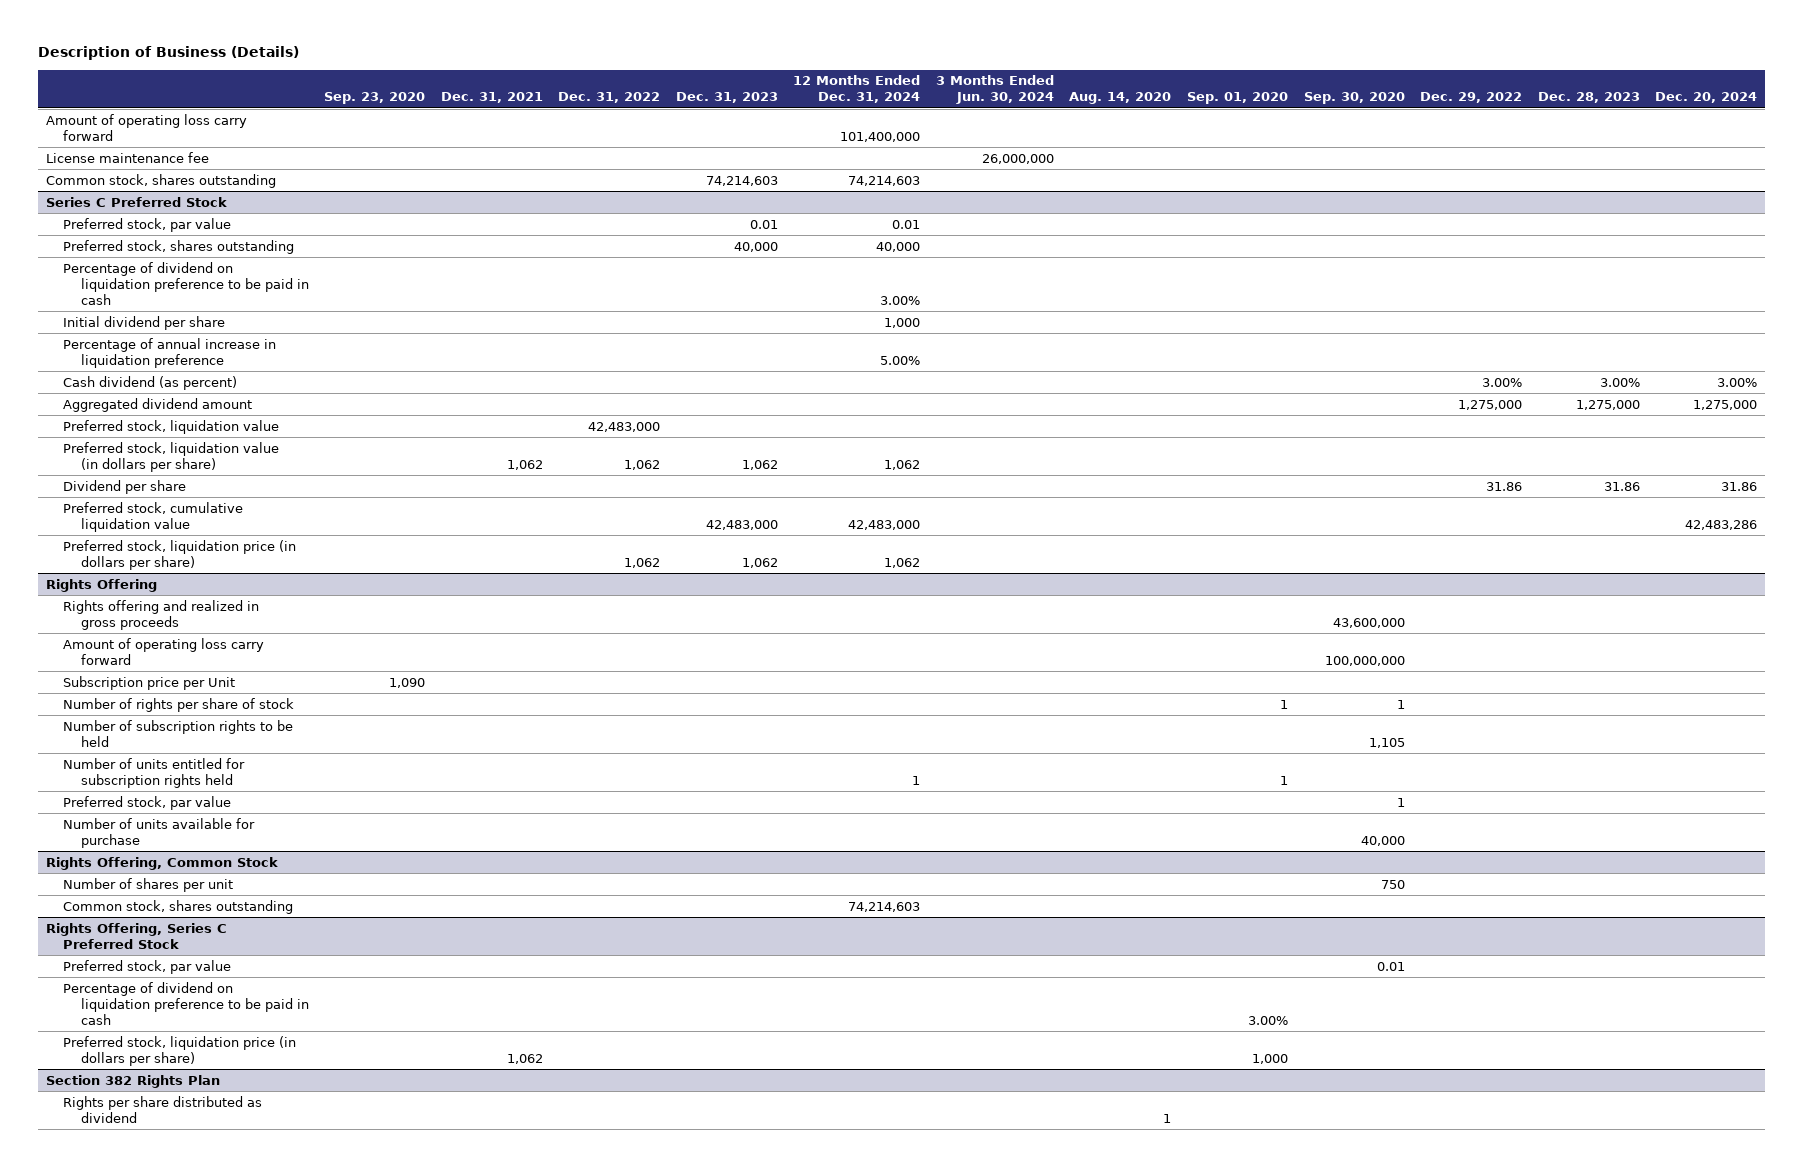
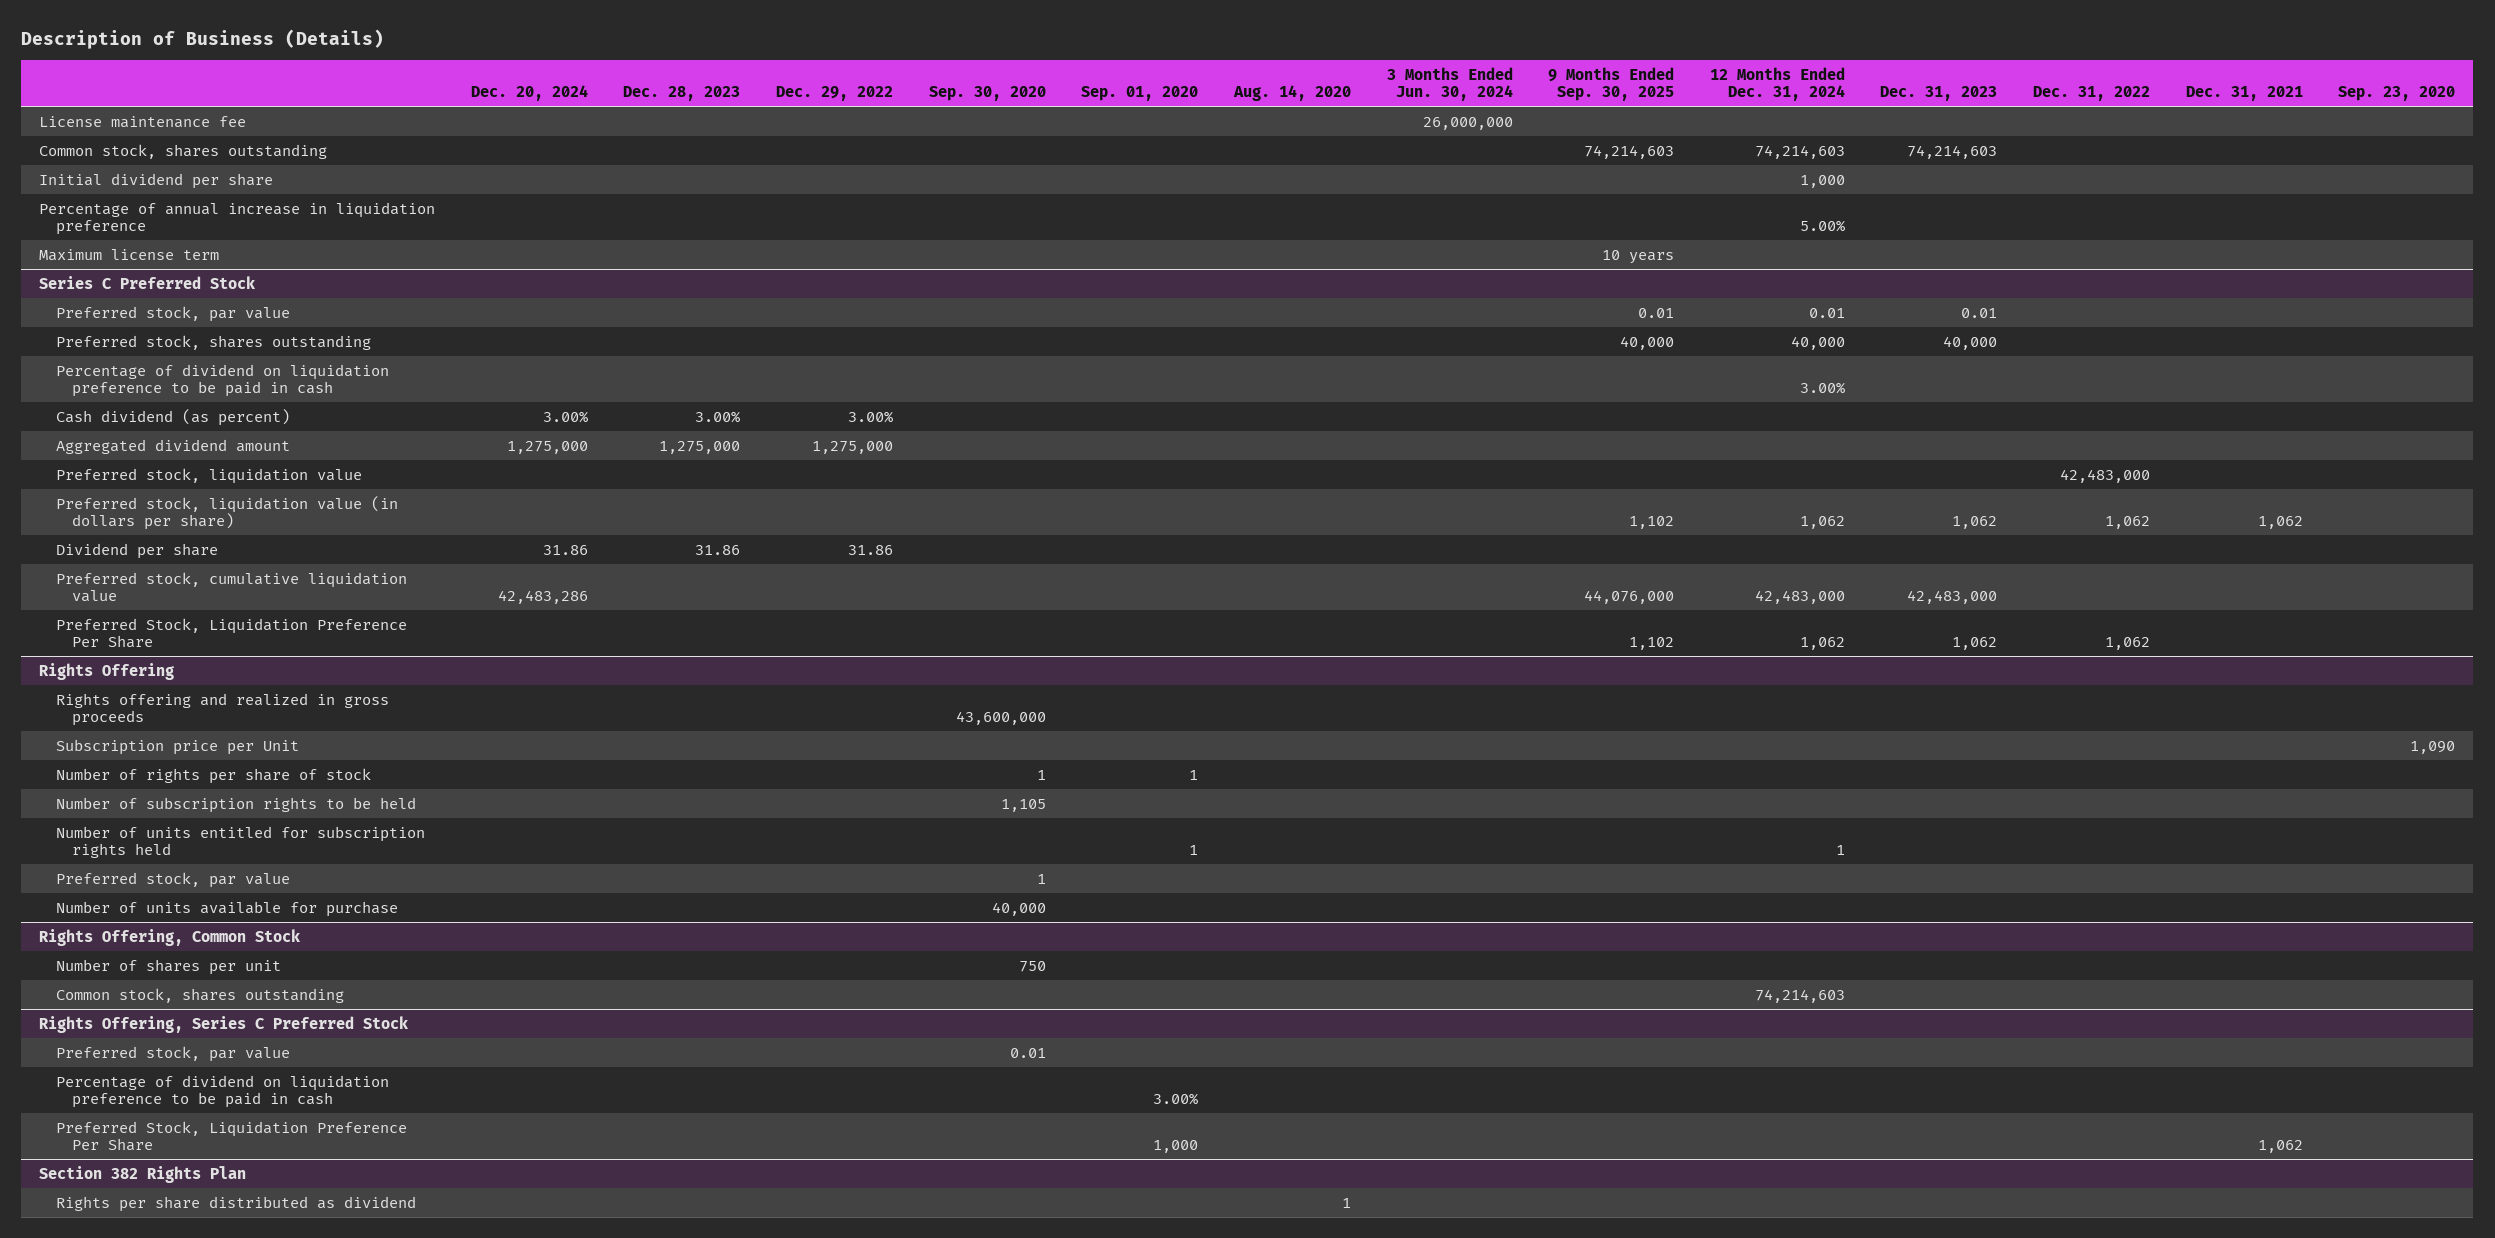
- | Sep. 23, 2020 | Dec. 31, 2021 | Dec. 31, 2022 | Dec. 31, 2023 | 12 Months Ended Dec. 31, 2024 | 3 Months Ended Jun. 30, 2024 | Aug. 14, 2020 | Sep. 01, 2020 | Sep. 30, 2020 | Dec. 29, 2022 | Dec. 28, 2023 | Dec. 20, 2024
+ | Dec. 20, 2024 | Dec. 28, 2023 | Dec. 29, 2022 | Sep. 30, 2020 | Sep. 01, 2020 | Aug. 14, 2020 | 3 Months Ended Jun. 30, 2024 | 9 Months Ended Sep. 30, 2025 | 12 Months Ended Dec. 31, 2024 | Dec. 31, 2023 | Dec. 31, 2022 | Dec. 31, 2021 | Sep. 23, 2020
- Amount of operating loss carry forward | | | | | 101,400,000 | | | | | | |
+ Initial dividend per share | | | | | | | | | 1,000 | | | |
+ Percentage of annual increase in liquidation preference | | | | | | | | | 5.00% | | | |
+ Maximum license term | | | | | | | | 10 years | | | | |
@ Series C Preferred Stock
- Initial dividend per share | | | | | 1,000 | | | | | | |
- Percentage of annual increase in liquidation preference | | | | | 5.00% | | | | | | |
- Preferred stock, liquidation price (in dollars per share) | | | 1,062 | 1,062 | 1,062 | | | | | | |
+ Preferred Stock, Liquidation Preference Per Share | | | | | | | | 1,102 | 1,062 | 1,062 | 1,062 | |
@ Rights Offering
- Amount of operating loss carry forward | | | | | | | | | 100,000,000 | | |
@ Rights Offering, Series C Preferred Stock
- Preferred stock, liquidation price (in dollars per share) | | 1,062 | | | | | | 1,000 | | | |
+ Preferred Stock, Liquidation Preference Per Share | | | | | 1,000 | | | | | | | 1,062 |

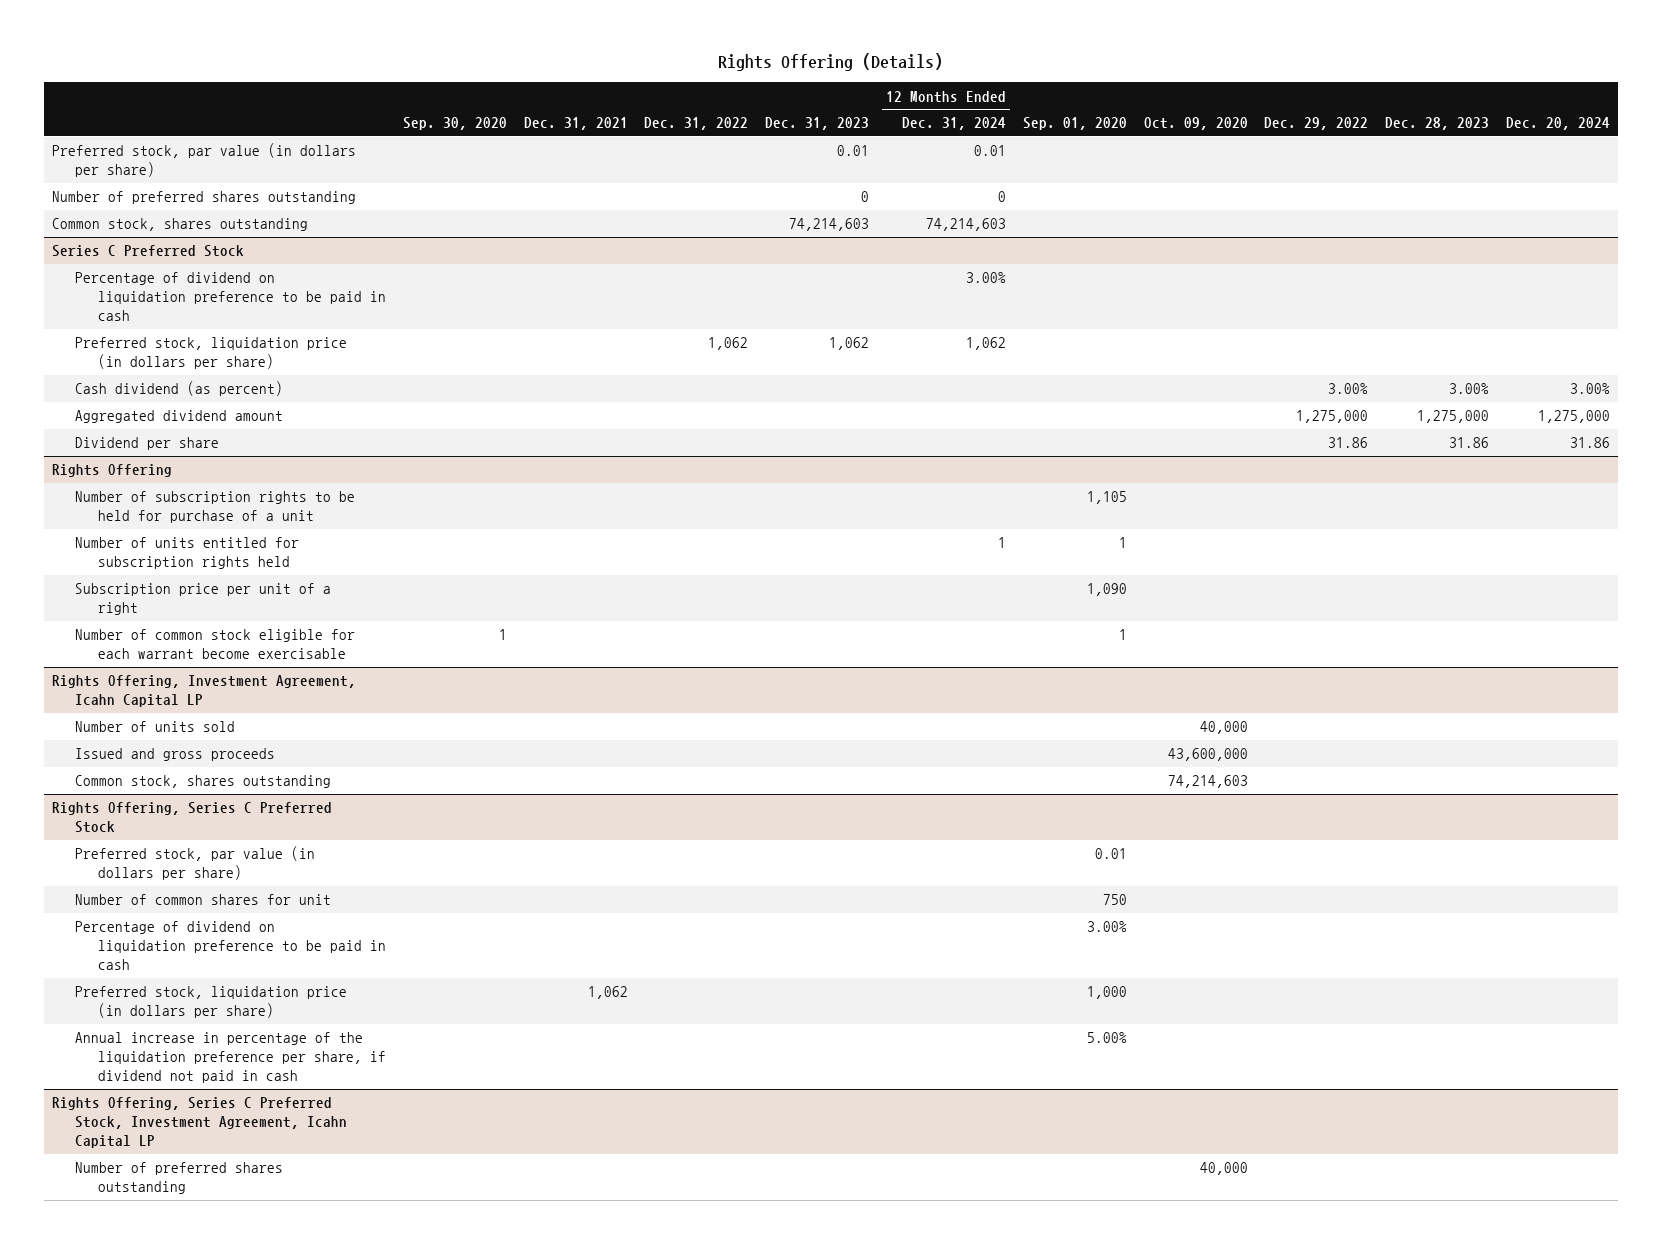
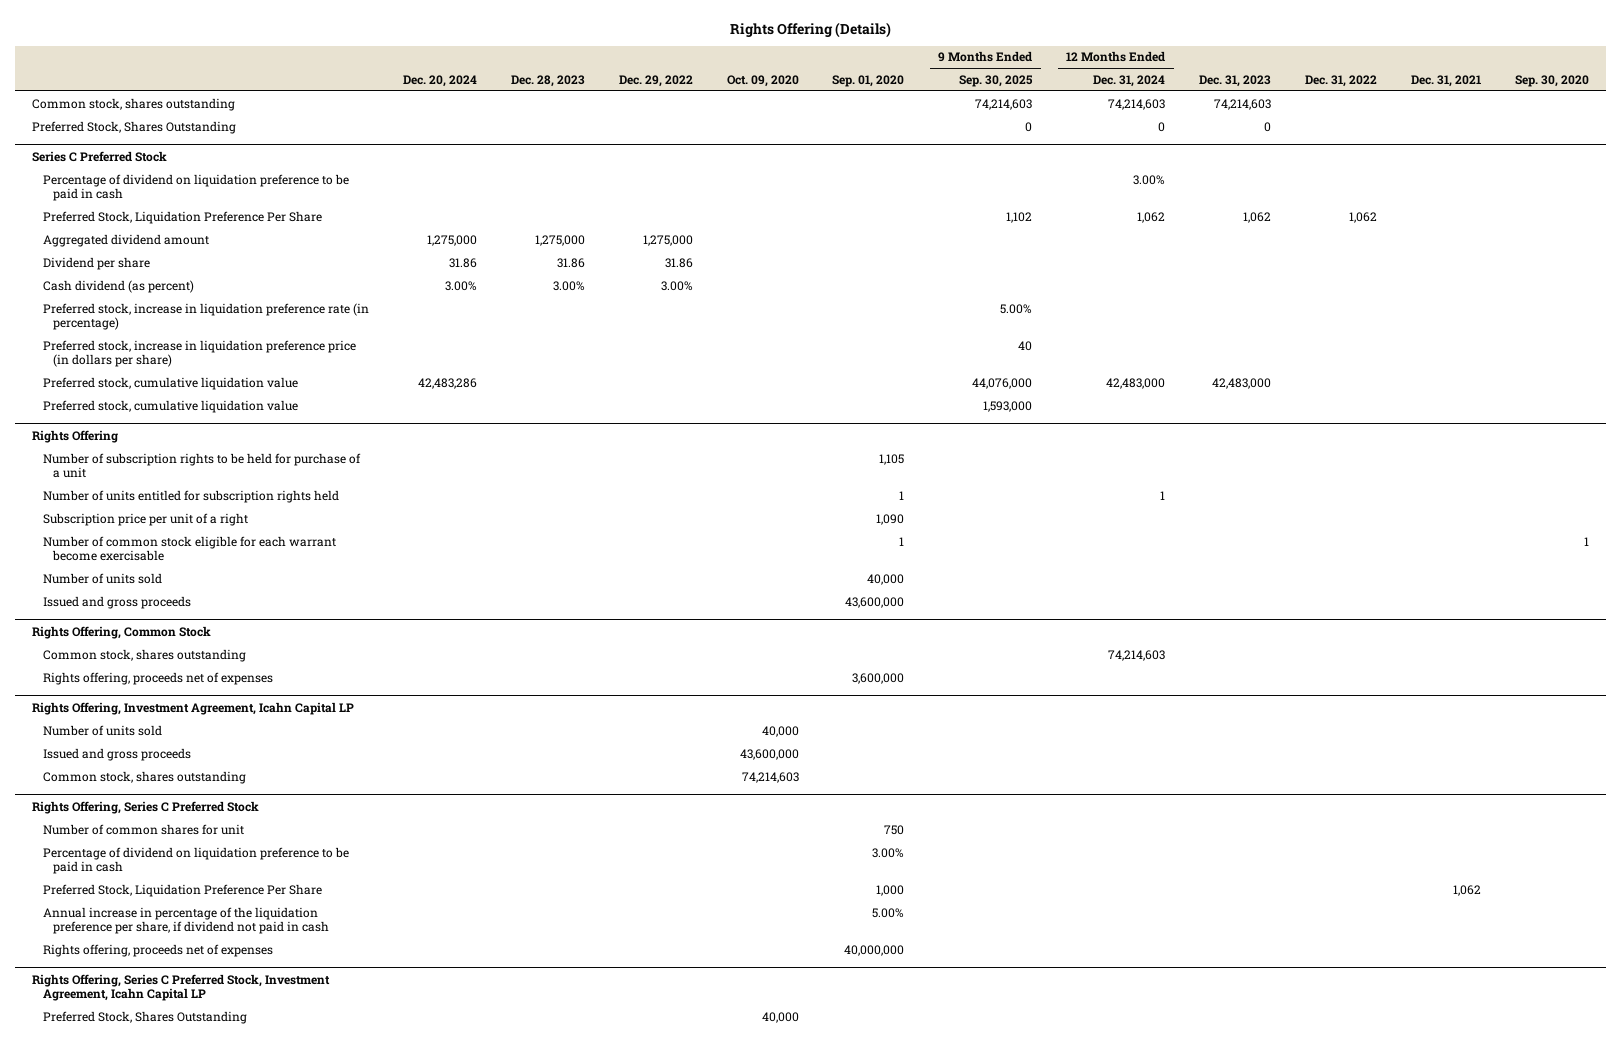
- | Sep. 30, 2020 | Dec. 31, 2021 | Dec. 31, 2022 | Dec. 31, 2023 | 12 Months Ended Dec. 31, 2024 | Sep. 01, 2020 | Oct. 09, 2020 | Dec. 29, 2022 | Dec. 28, 2023 | Dec. 20, 2024
+ | Dec. 20, 2024 | Dec. 28, 2023 | Dec. 29, 2022 | Oct. 09, 2020 | Sep. 01, 2020 | 9 Months Ended Sep. 30, 2025 | 12 Months Ended Dec. 31, 2024 | Dec. 31, 2023 | Dec. 31, 2022 | Dec. 31, 2021 | Sep. 30, 2020
- Preferred stock, par value (in dollars per share) | | | | 0.01 | 0.01 | | | | |
- Number of preferred shares outstanding | | | | 0 | 0 | | | | |
+ Preferred Stock, Shares Outstanding | | | | | | 0 | 0 | 0 | | |
@ Series C Preferred Stock
- Preferred stock, liquidation price (in dollars per share) | | | 1,062 | 1,062 | 1,062 | | | | |
+ Preferred Stock, Liquidation Preference Per Share | | | | | | 1,102 | 1,062 | 1,062 | 1,062 | |
moved down: Cash dividend (as percent) | 3.00% | 3.00% | 3.00% | | | | | | | |
+ Preferred stock, increase in liquidation preference rate (in percentage) | | | | | | 5.00% | | | | |
+ Preferred stock, increase in liquidation preference price (in dollars per share) | | | | | | 40 | | | | |
+ Preferred stock, cumulative liquidation value | 42,483,286 | | | | | 44,076,000 | 42,483,000 | 42,483,000 | | |
+ Preferred stock, cumulative liquidation value | | | | | | 1,593,000 | | | | |
@ Rights Offering
+ Number of units sold | | | | | 40,000 | | | | | |
+ Issued and gross proceeds | | | | | 43,600,000 | | | | | |
+ Rights Offering, Common Stock
+ Common stock, shares outstanding | | | | | | | 74,214,603 | | | |
+ Rights offering, proceeds net of expenses | | | | | 3,600,000 | | | | | |
@ Rights Offering, Series C Preferred Stock
- Preferred stock, par value (in dollars per share) | | | | | | 0.01 | | | |
- Preferred stock, liquidation price (in dollars per share) | | 1,062 | | | | 1,000 | | | |
+ Preferred Stock, Liquidation Preference Per Share | | | | | 1,000 | | | | | 1,062 |
+ Rights offering, proceeds net of expenses | | | | | 40,000,000 | | | | | |
@ Rights Offering, Series C Preferred Stock, Investment Agreement, Icahn Capital LP
- Number of preferred shares outstanding | | | | | | | 40,000 | | |
+ Preferred Stock, Shares Outstanding | | | | 40,000 | | | | | | |

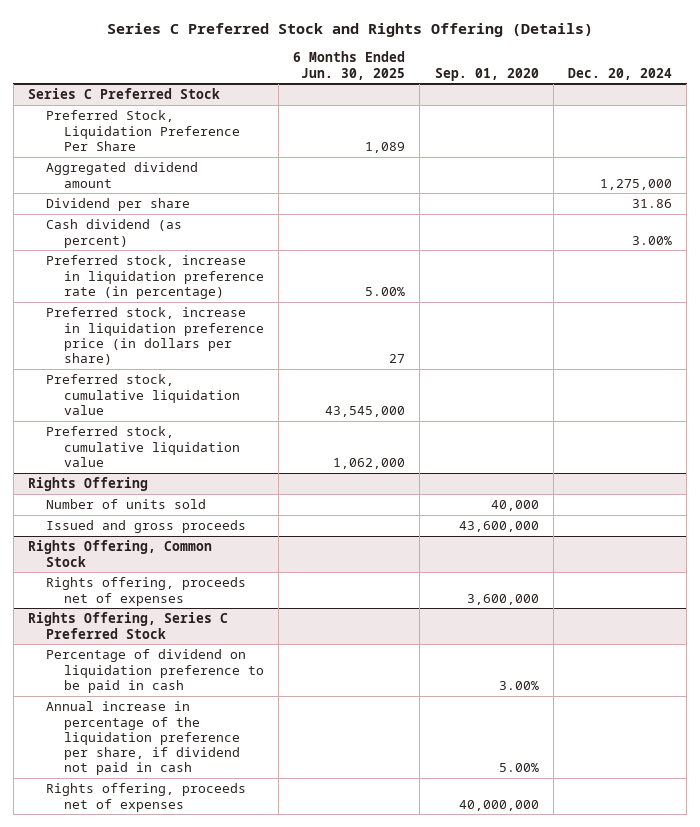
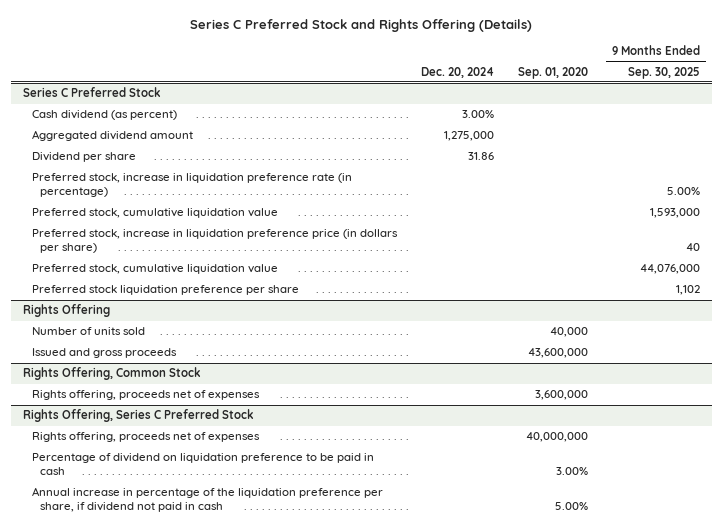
- | 6 Months Ended Jun. 30, 2025 | Sep. 01, 2020 | Dec. 20, 2024
+ | Dec. 20, 2024 | Sep. 01, 2020 | 9 Months Ended Sep. 30, 2025
@ Series C Preferred Stock
- Preferred Stock, Liquidation Preference Per Share | 1,089 | |
moved up: Cash dividend (as percent) | 3.00% | |
moved down: Preferred stock, increase in liquidation preference price (in dollars per share) | | | 40
+ Preferred stock liquidation preference per share | | | 1,102
@ Rights Offering, Series C Preferred Stock
moved up: Rights offering, proceeds net of expenses | | 40,000,000 |

